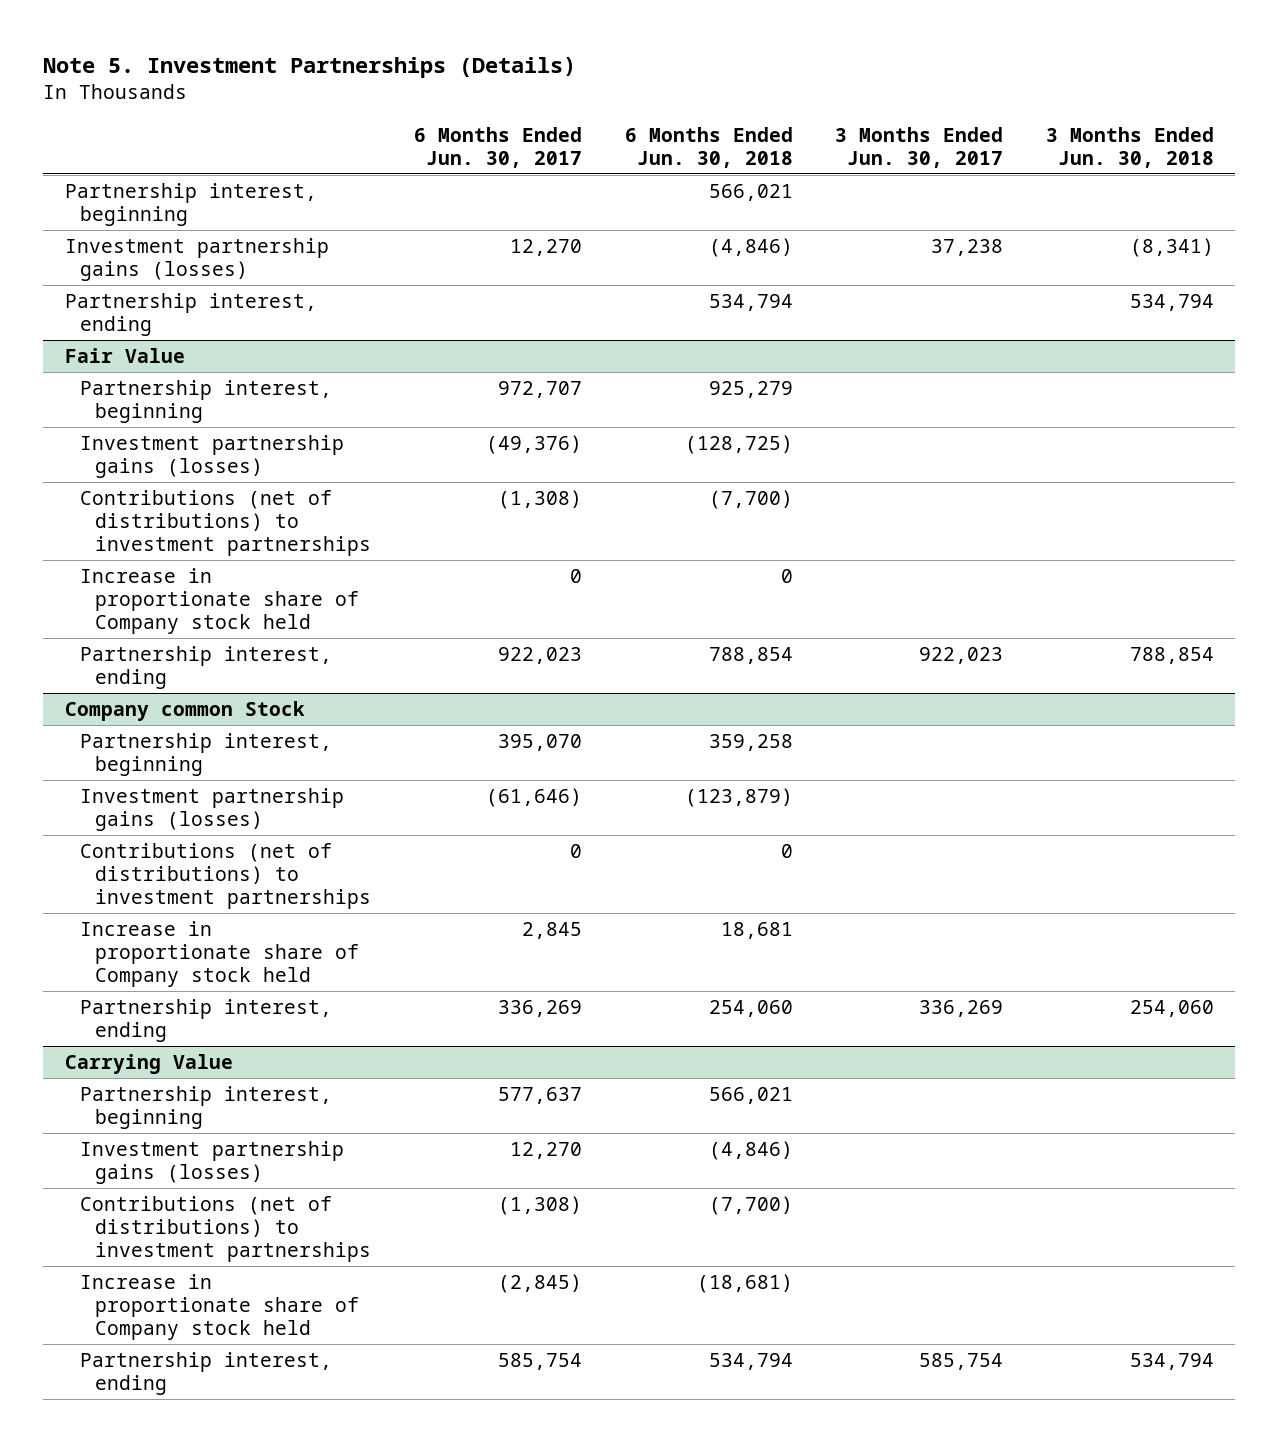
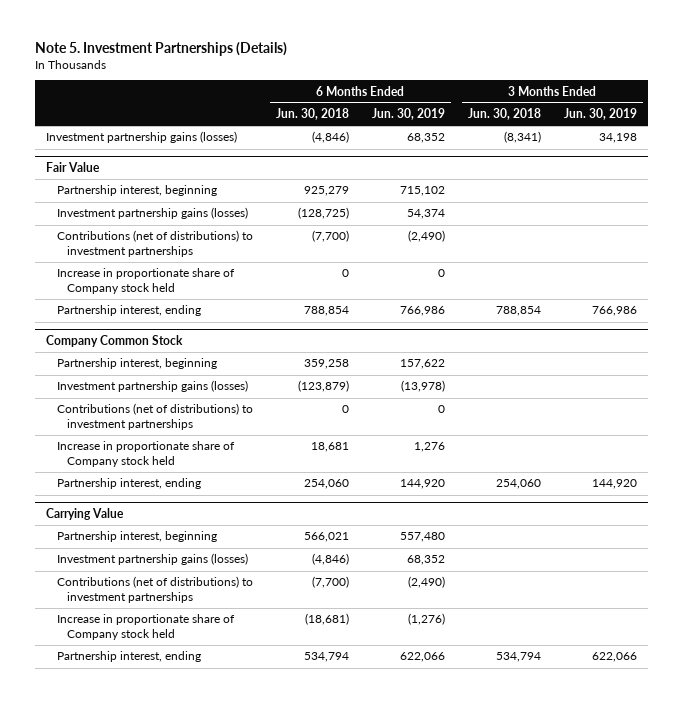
- | 6 Months Ended Jun. 30, 2017 | 6 Months Ended Jun. 30, 2018 | 3 Months Ended Jun. 30, 2017 | 3 Months Ended Jun. 30, 2018
+ | 6 Months Ended Jun. 30, 2018 | 6 Months Ended Jun. 30, 2019 | 3 Months Ended Jun. 30, 2018 | 3 Months Ended Jun. 30, 2019
- Partnership interest, beginning | | 566,021 | |
- Partnership interest, ending | | 534,794 | | 534,794
- Company common Stock
+ Company Common Stock

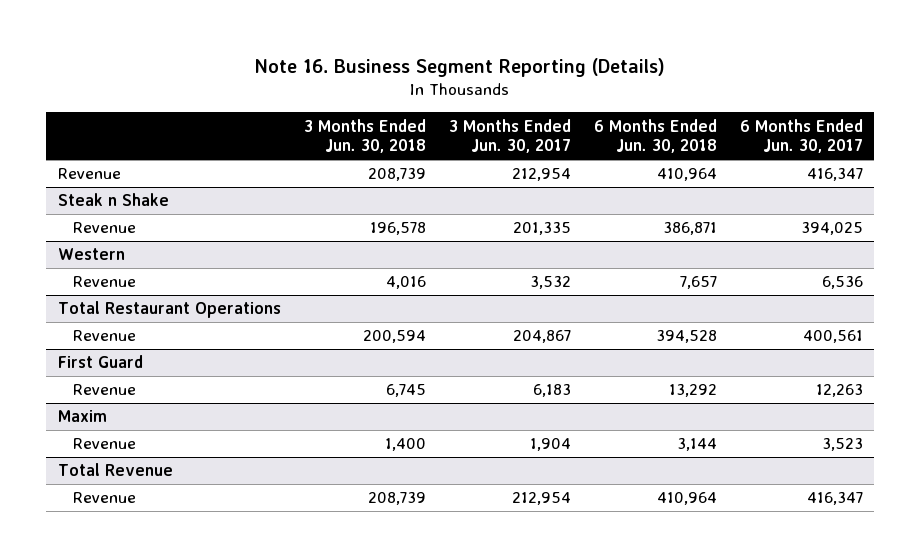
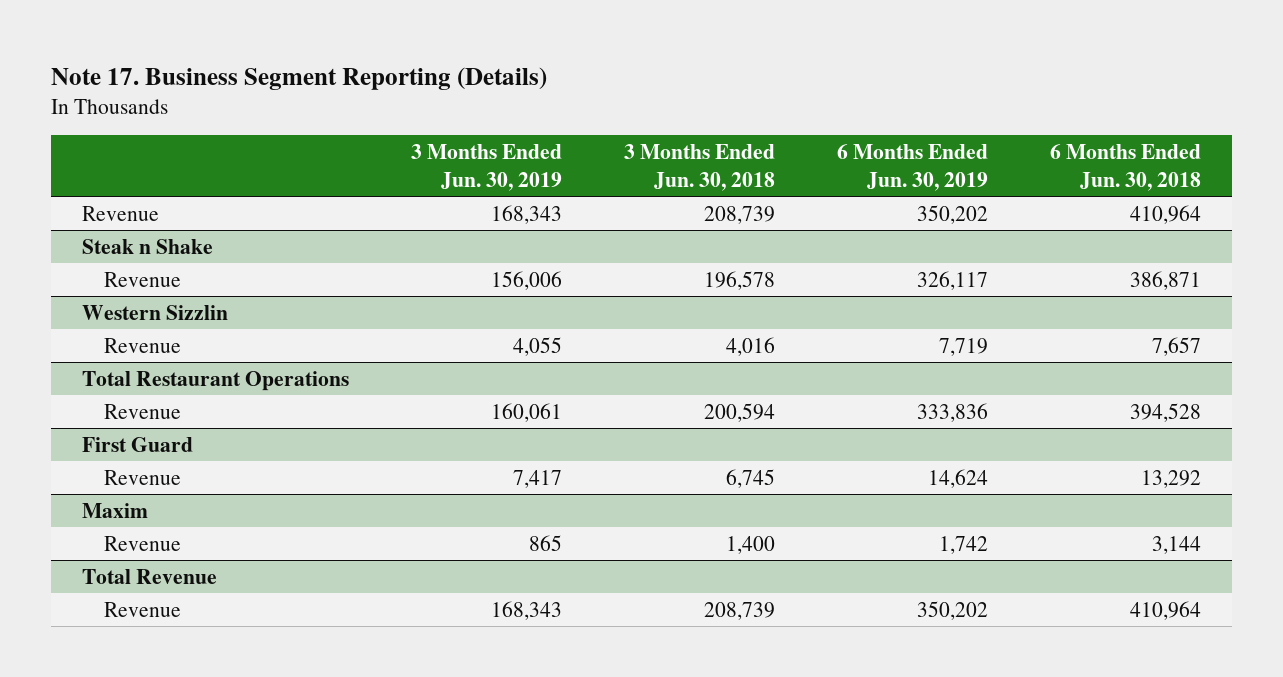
- Note 16. Business Segment Reporting (Details)
+ Note 17. Business Segment Reporting (Details)
- | 3 Months Ended Jun. 30, 2018 | 3 Months Ended Jun. 30, 2017 | 6 Months Ended Jun. 30, 2018 | 6 Months Ended Jun. 30, 2017
+ | 3 Months Ended Jun. 30, 2019 | 3 Months Ended Jun. 30, 2018 | 6 Months Ended Jun. 30, 2019 | 6 Months Ended Jun. 30, 2018
- Western
+ Western Sizzlin

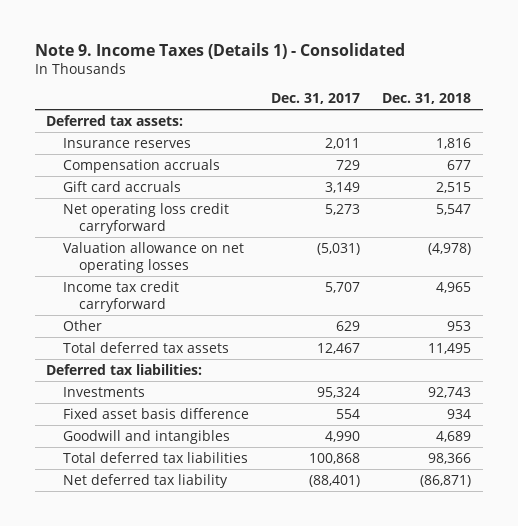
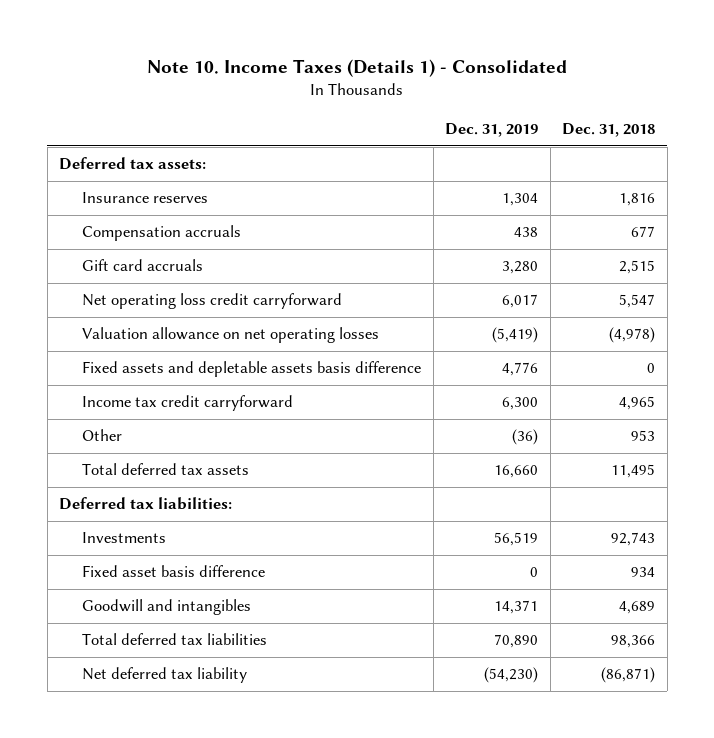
- Note 9. Income Taxes (Details 1) - Consolidated
+ Note 10. Income Taxes (Details 1) - Consolidated
- | Dec. 31, 2017 | Dec. 31, 2018
+ | Dec. 31, 2019 | Dec. 31, 2018
+ Fixed assets and depletable assets basis difference | 4,776 | 0

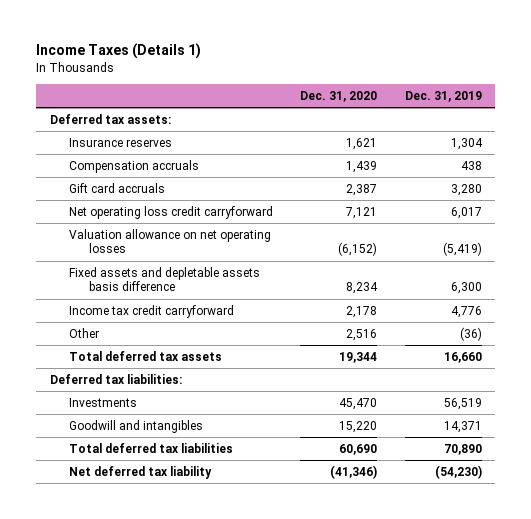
- Note 10. Income Taxes (Details 1) - Consolidated
+ Income Taxes (Details 1)
- | Dec. 31, 2019 | Dec. 31, 2018
+ | Dec. 31, 2020 | Dec. 31, 2019
- Fixed assets and depletable assets basis difference | 4,776 | 0
- Income tax credit carryforward | 6,300 | 4,965
+ Fixed assets and depletable assets basis difference | 8,234 | 6,300
+ Income tax credit carryforward | 2,178 | 4,776
- Fixed asset basis difference | 0 | 934

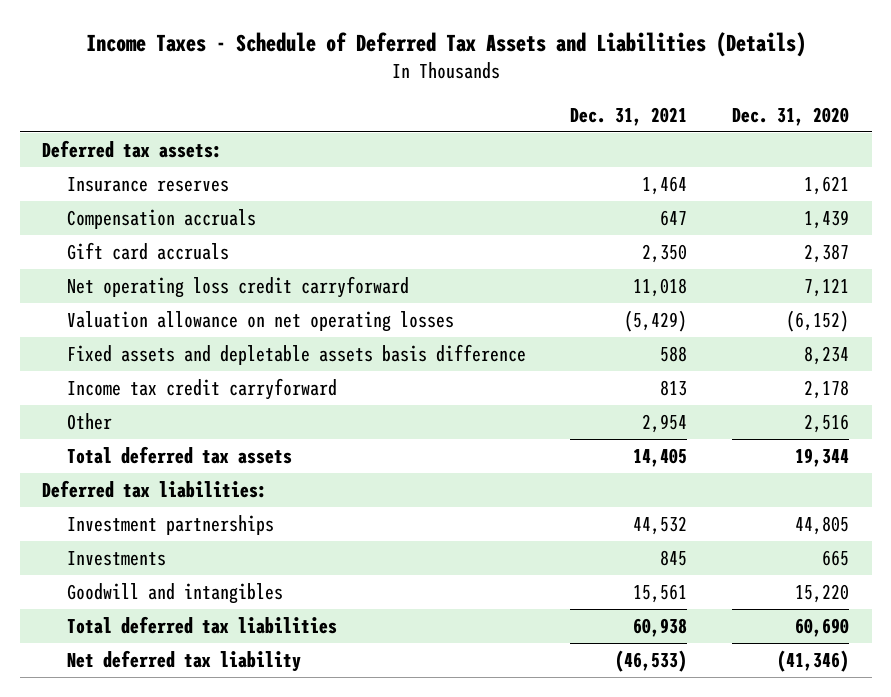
- Income Taxes (Details 1)
+ Income Taxes - Schedule of Deferred Tax Assets and Liabilities (Details)
- | Dec. 31, 2020 | Dec. 31, 2019
+ | Dec. 31, 2021 | Dec. 31, 2020
- Investments | 45,470 | 56,519
+ Investment partnerships | 44,532 | 44,805
+ Investments | 845 | 665

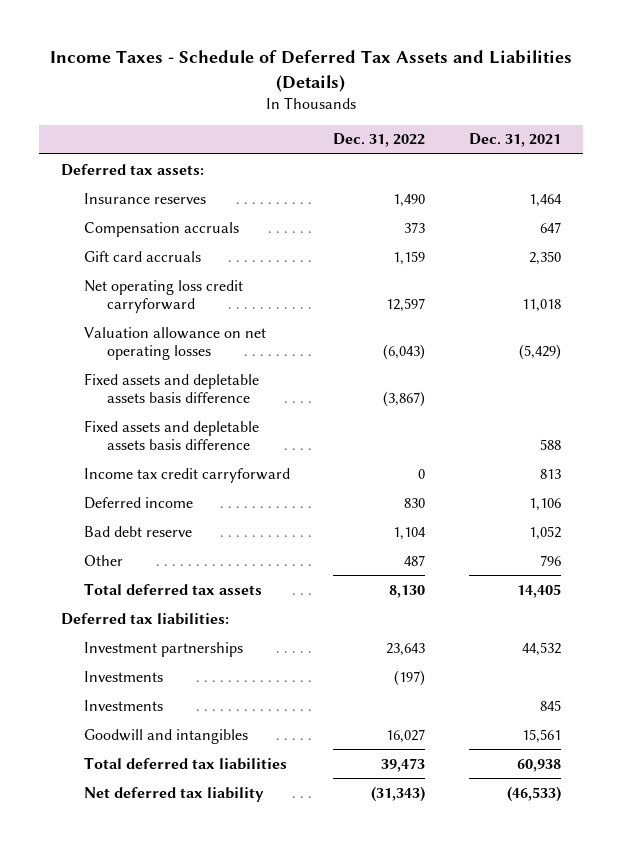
- | Dec. 31, 2021 | Dec. 31, 2020
+ | Dec. 31, 2022 | Dec. 31, 2021
+ Fixed assets and depletable assets basis difference | (3,867) |
- Other | 2,954 | 2,516
+ Deferred income | 830 | 1,106
+ Bad debt reserve | 1,104 | 1,052
+ Other | 487 | 796
+ Investments | (197) |

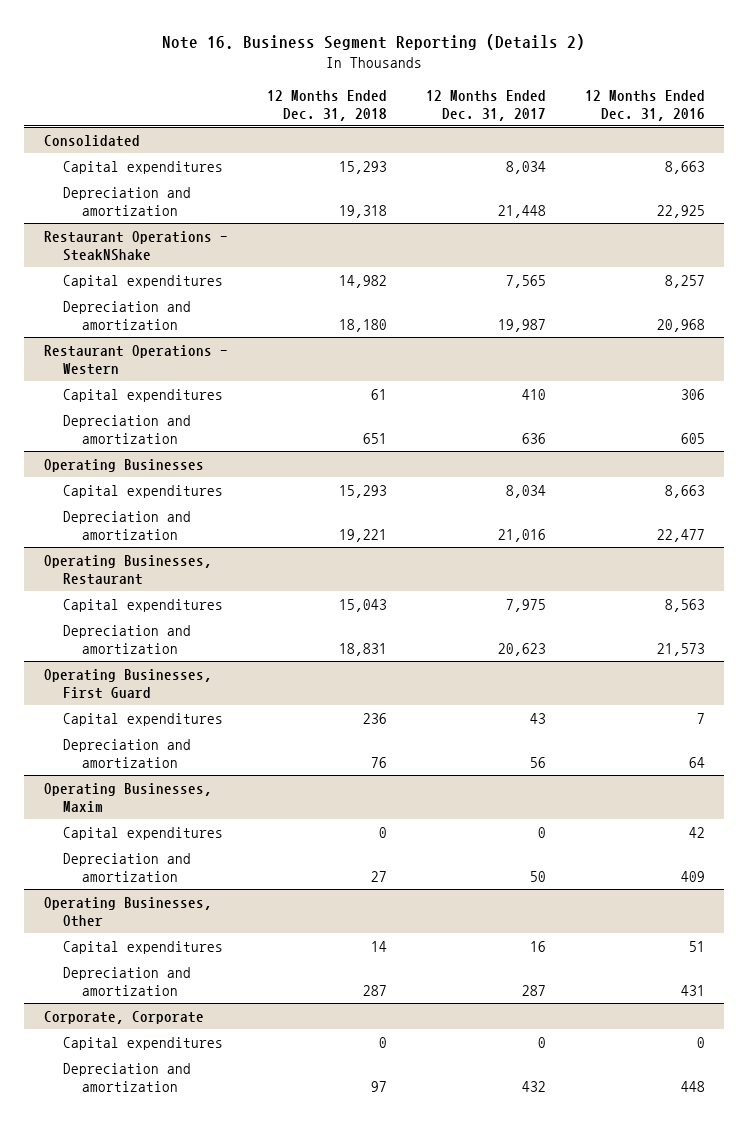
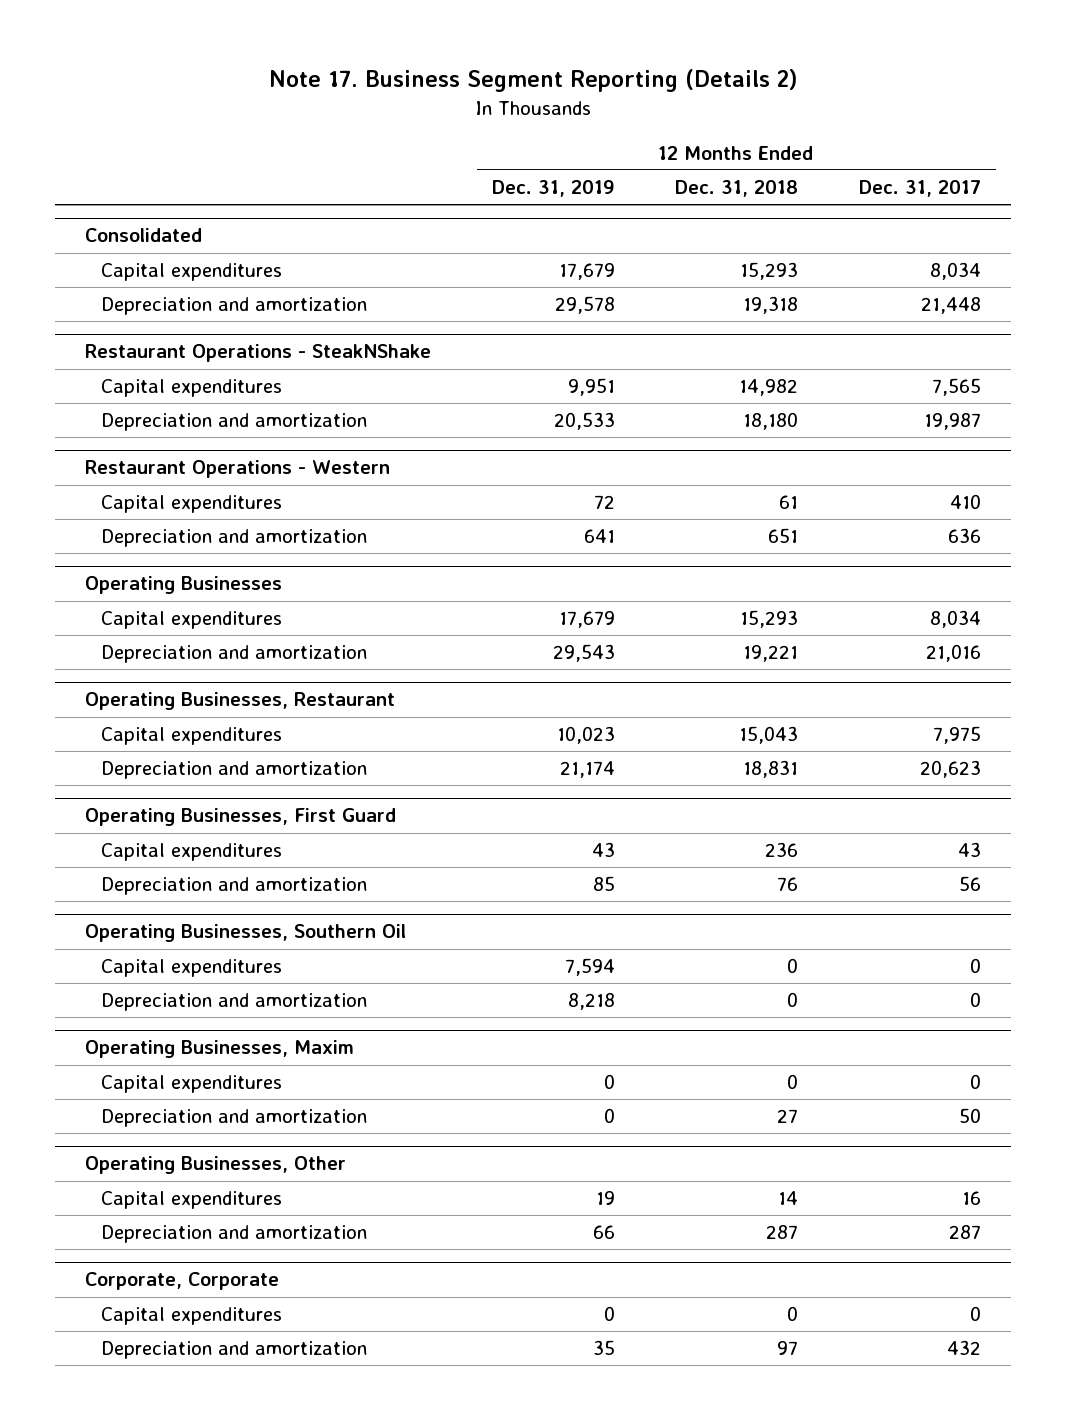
- Note 16. Business Segment Reporting (Details 2)
+ Note 17. Business Segment Reporting (Details 2)
- | 12 Months Ended Dec. 31, 2018 | 12 Months Ended Dec. 31, 2017 | 12 Months Ended Dec. 31, 2016
+ | 12 Months Ended Dec. 31, 2019 | 12 Months Ended Dec. 31, 2018 | 12 Months Ended Dec. 31, 2017
+ Operating Businesses, Southern Oil
+ Capital expenditures | 7,594 | 0 | 0
+ Depreciation and amortization | 8,218 | 0 | 0

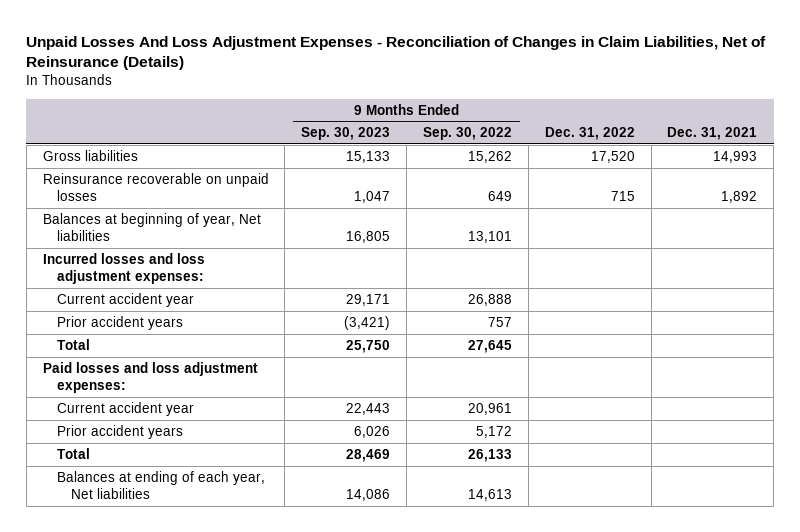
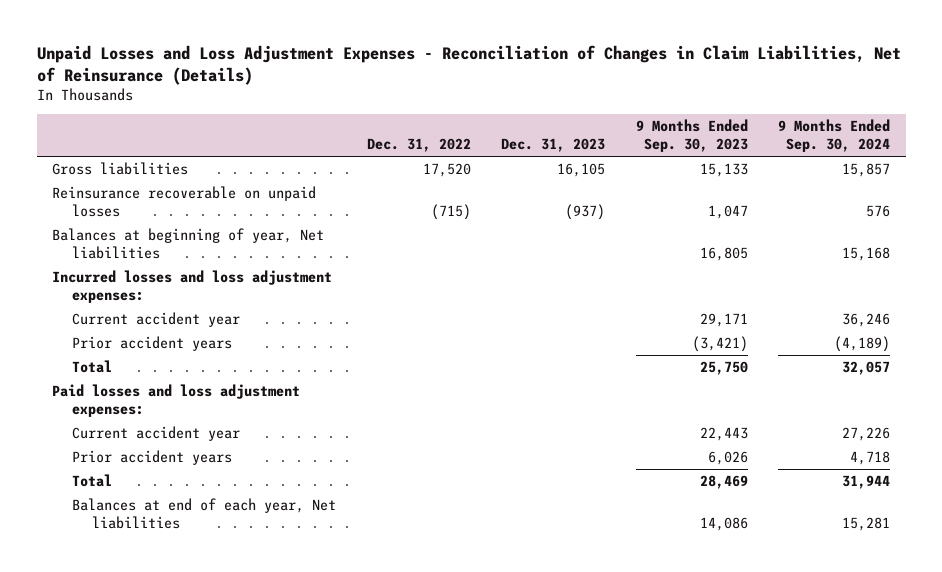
- Unpaid Losses And Loss Adjustment Expenses - Reconciliation of Changes in Claim Liabilities, Net of Reinsurance (Details)
+ Unpaid Losses and Loss Adjustment Expenses - Reconciliation of Changes in Claim Liabilities, Net of Reinsurance (Details)
- | 9 Months Ended Sep. 30, 2023 | 9 Months Ended Sep. 30, 2022 | Dec. 31, 2022 | Dec. 31, 2021
+ | Dec. 31, 2022 | Dec. 31, 2023 | 9 Months Ended Sep. 30, 2023 | 9 Months Ended Sep. 30, 2024
- Reinsurance recoverable on unpaid losses | 1,047 | 649 | 715 | 1,892
+ Reinsurance recoverable on unpaid losses | (715) | (937) | 1,047 | 576
- Balances at ending of each year, Net liabilities | 14,086 | 14,613 | |
+ Balances at end of each year, Net liabilities | | | 14,086 | 15,281

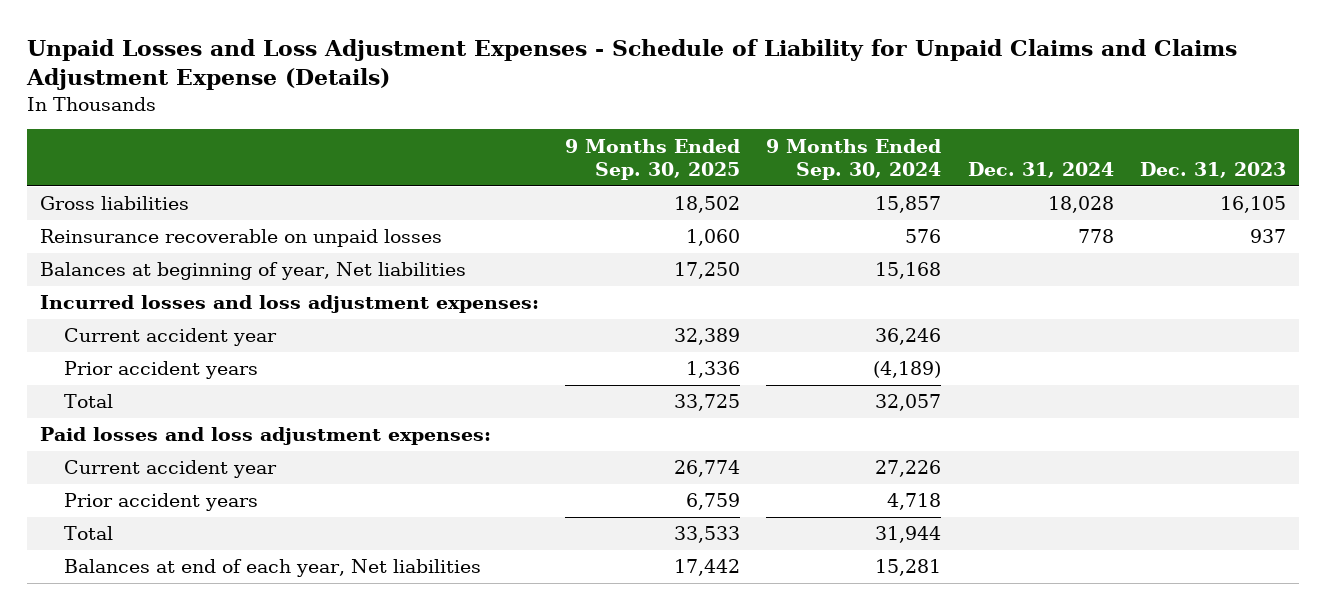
- Unpaid Losses and Loss Adjustment Expenses - Reconciliation of Changes in Claim Liabilities, Net of Reinsurance (Details)
+ Unpaid Losses and Loss Adjustment Expenses - Schedule of Liability for Unpaid Claims and Claims Adjustment Expense (Details)
- | Dec. 31, 2022 | Dec. 31, 2023 | 9 Months Ended Sep. 30, 2023 | 9 Months Ended Sep. 30, 2024
+ | 9 Months Ended Sep. 30, 2025 | 9 Months Ended Sep. 30, 2024 | Dec. 31, 2024 | Dec. 31, 2023
- Reinsurance recoverable on unpaid losses | (715) | (937) | 1,047 | 576
+ Reinsurance recoverable on unpaid losses | 1,060 | 576 | 778 | 937

